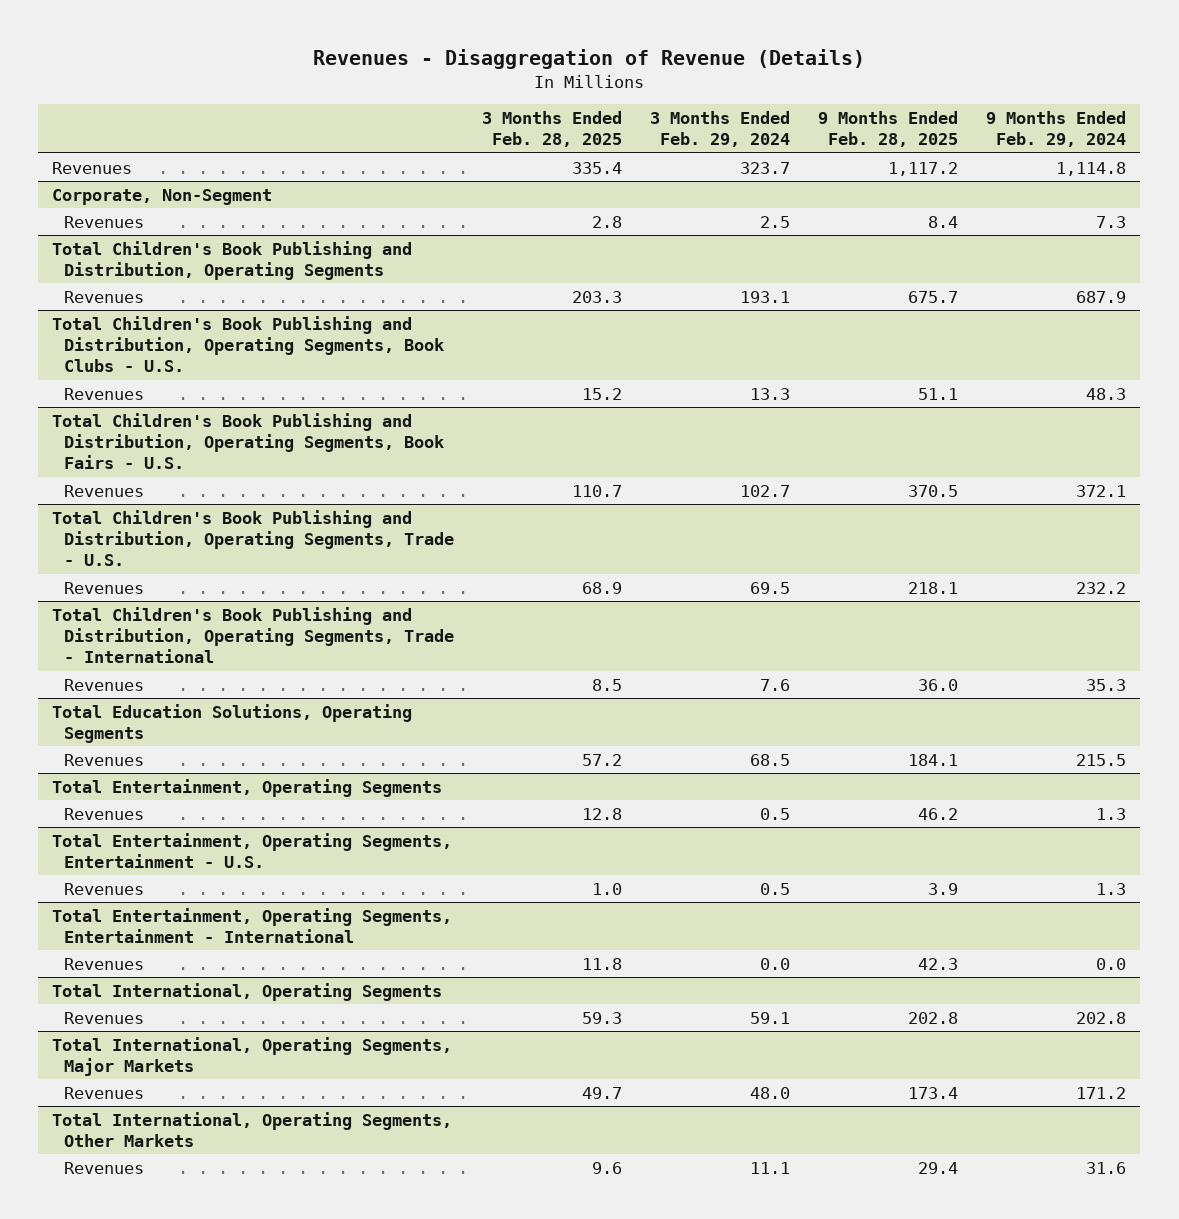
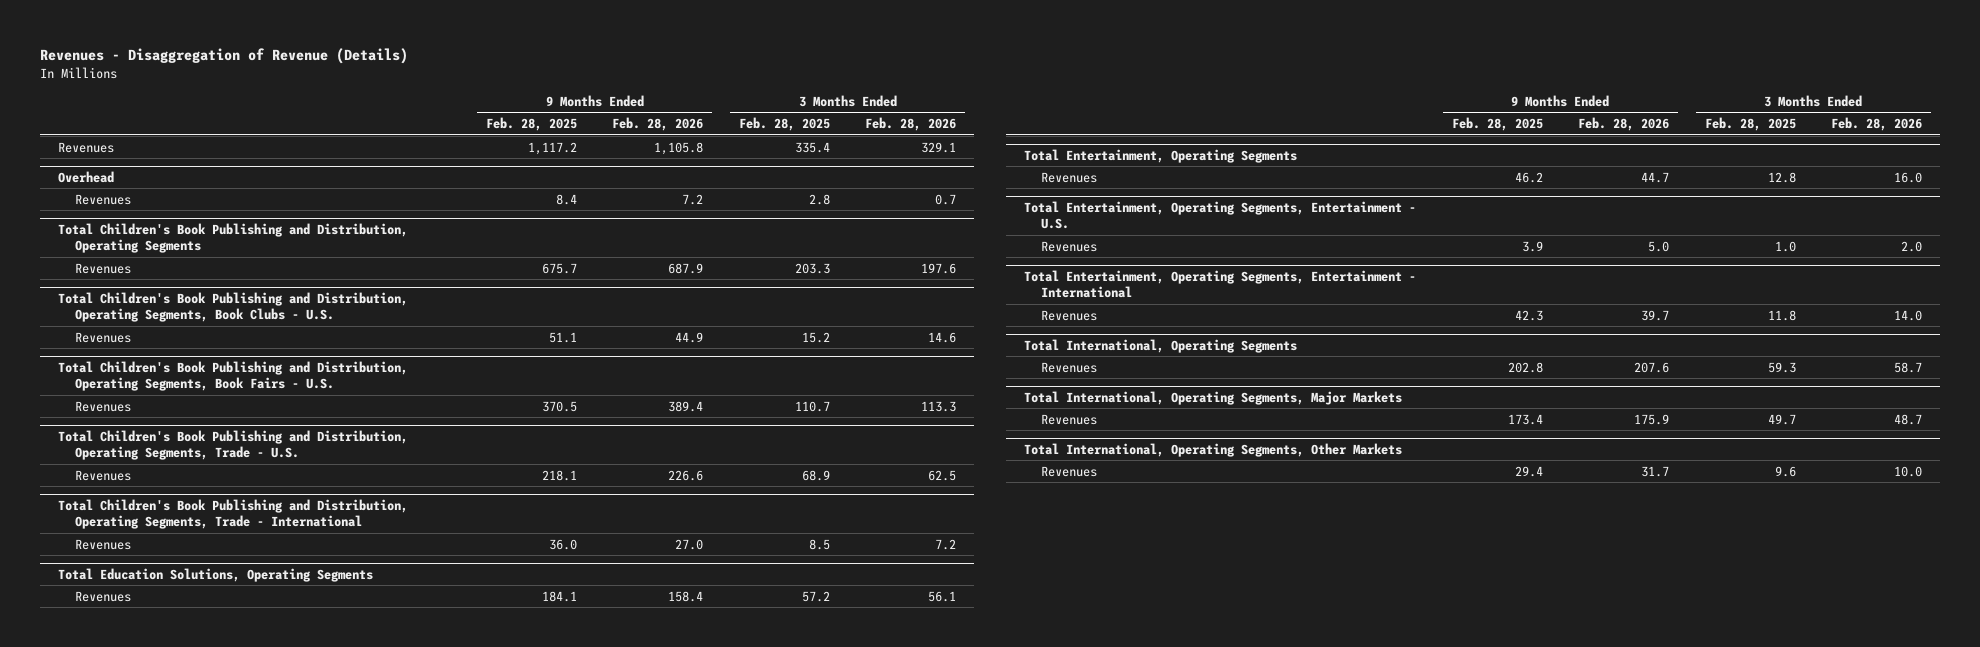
- | 3 Months Ended Feb. 28, 2025 | 3 Months Ended Feb. 29, 2024 | 9 Months Ended Feb. 28, 2025 | 9 Months Ended Feb. 29, 2024
+ | 9 Months Ended Feb. 28, 2025 | 9 Months Ended Feb. 28, 2026 | 3 Months Ended Feb. 28, 2025 | 3 Months Ended Feb. 28, 2026
- Corporate, Non-Segment
+ Overhead

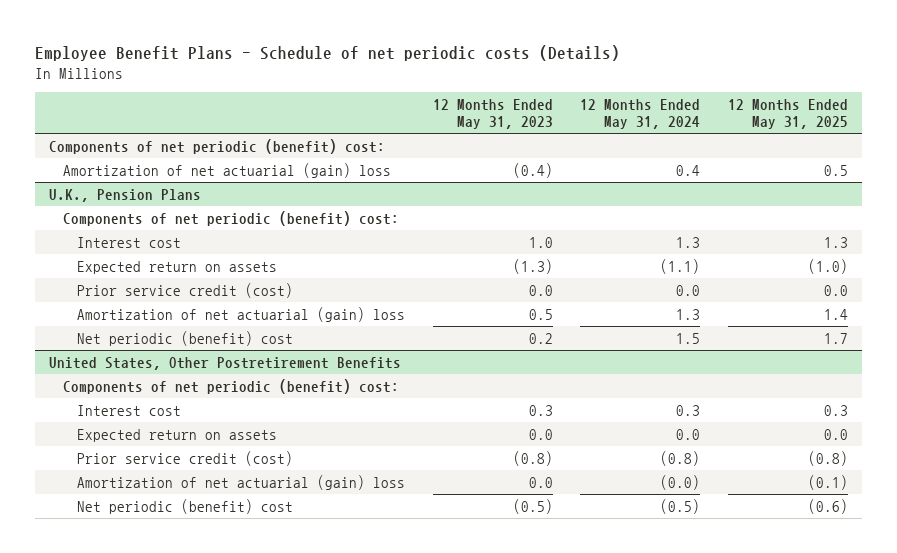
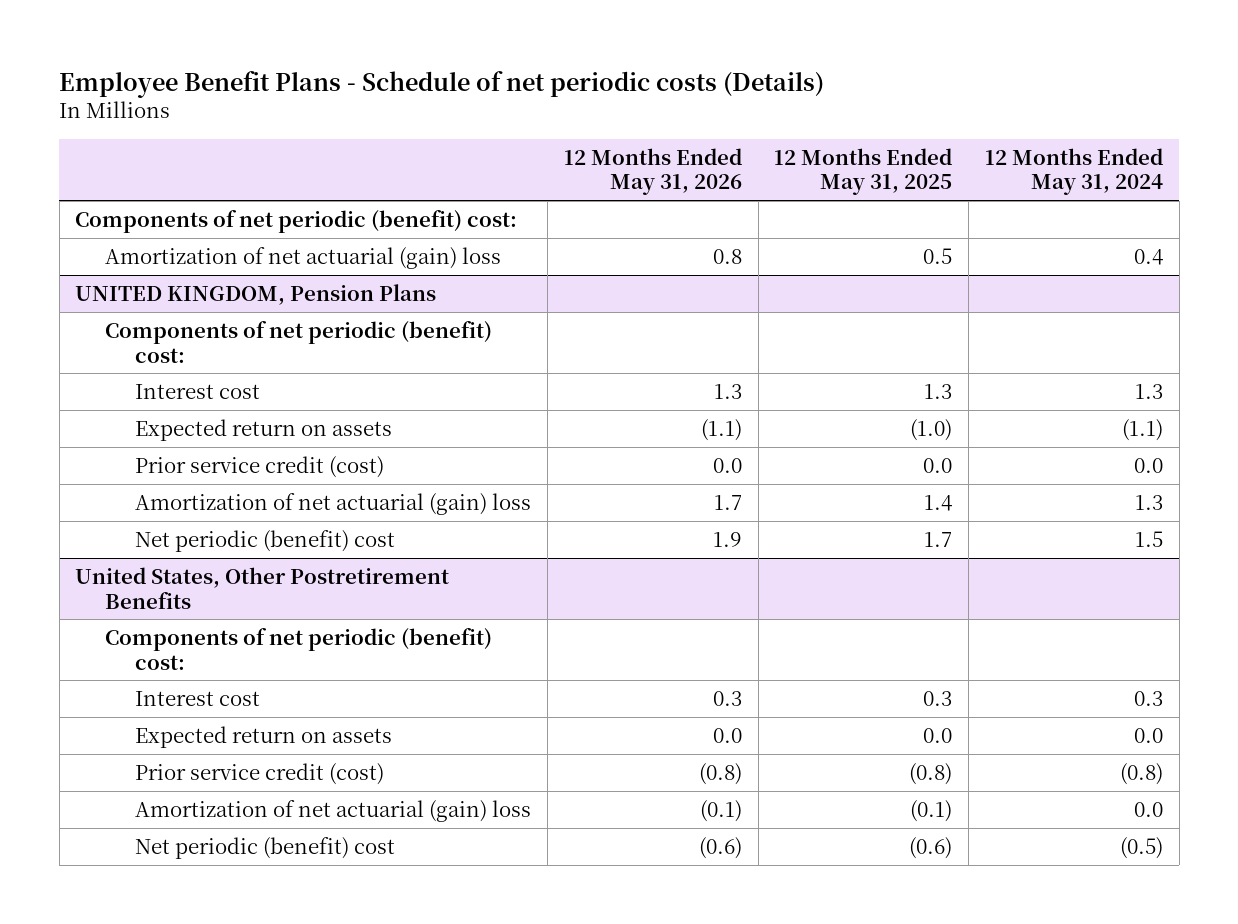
- | 12 Months Ended May 31, 2023 | 12 Months Ended May 31, 2024 | 12 Months Ended May 31, 2025
+ | 12 Months Ended May 31, 2026 | 12 Months Ended May 31, 2025 | 12 Months Ended May 31, 2024
- U.K., Pension Plans
+ UNITED KINGDOM, Pension Plans
@ United States, Other Postretirement Benefits
- Amortization of net actuarial (gain) loss | 0.0 | (0.0) | (0.1)
+ Amortization of net actuarial (gain) loss | (0.1) | (0.1) | 0.0

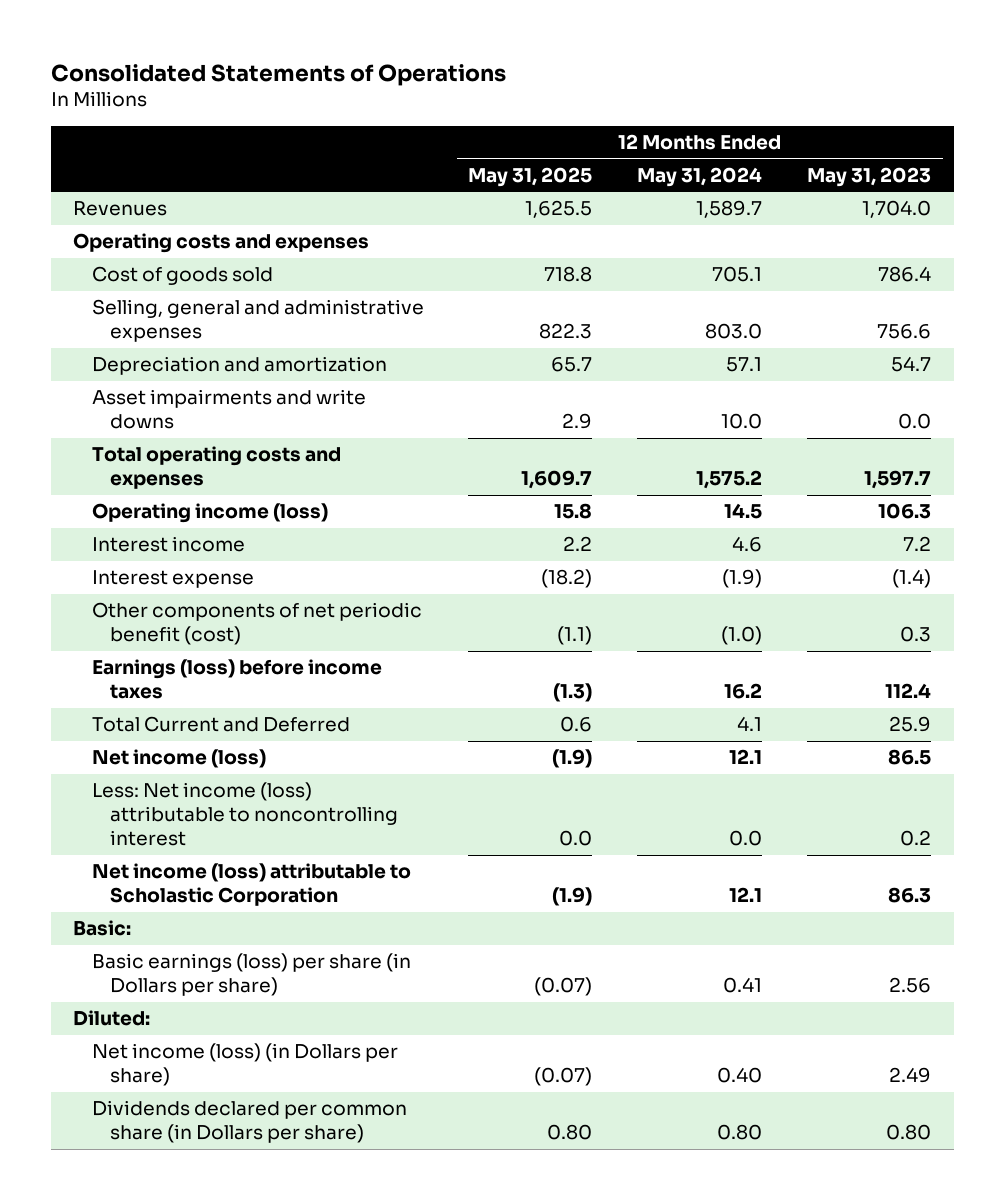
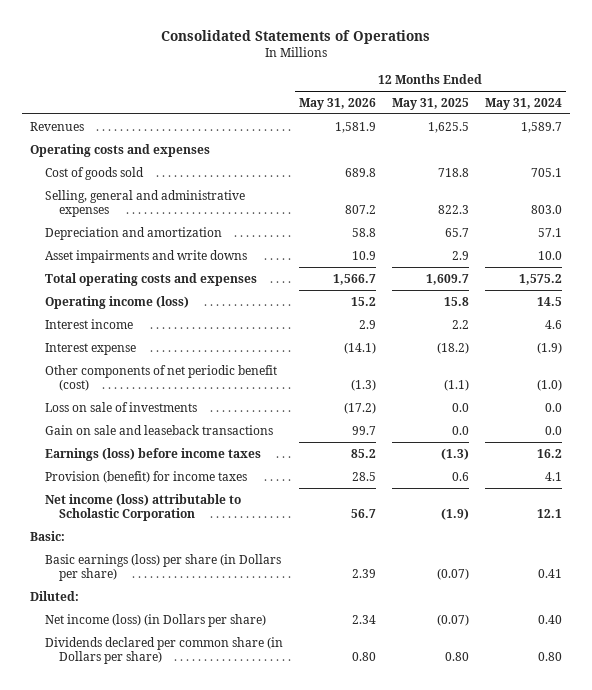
- | 12 Months Ended May 31, 2025 | 12 Months Ended May 31, 2024 | 12 Months Ended May 31, 2023
+ | 12 Months Ended May 31, 2026 | 12 Months Ended May 31, 2025 | 12 Months Ended May 31, 2024
+ Loss on sale of investments | (17.2) | 0.0 | 0.0
+ Gain on sale and leaseback transactions | 99.7 | 0.0 | 0.0
- Total Current and Deferred | 0.6 | 4.1 | 25.9
- Net income (loss) | (1.9) | 12.1 | 86.5
- Less: Net income (loss) attributable to noncontrolling interest | 0.0 | 0.0 | 0.2
+ Provision (benefit) for income taxes | 28.5 | 0.6 | 4.1

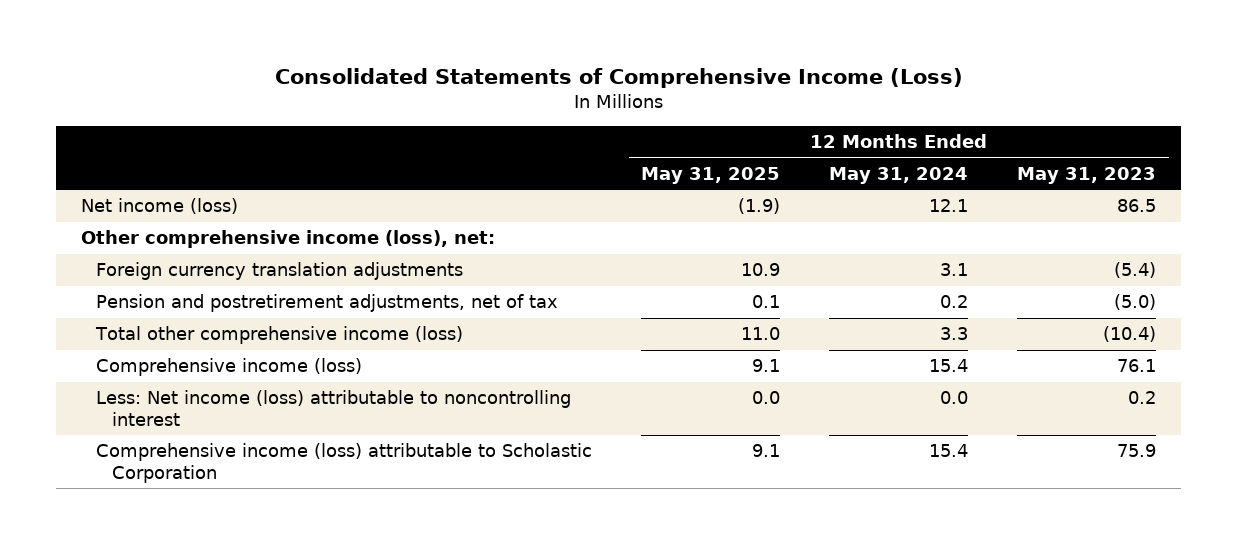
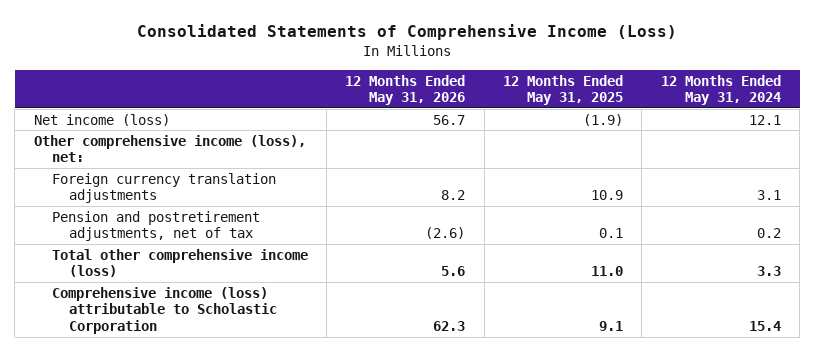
- | 12 Months Ended May 31, 2025 | 12 Months Ended May 31, 2024 | 12 Months Ended May 31, 2023
+ | 12 Months Ended May 31, 2026 | 12 Months Ended May 31, 2025 | 12 Months Ended May 31, 2024
- Comprehensive income (loss) | 9.1 | 15.4 | 76.1
- Less: Net income (loss) attributable to noncontrolling interest | 0.0 | 0.0 | 0.2

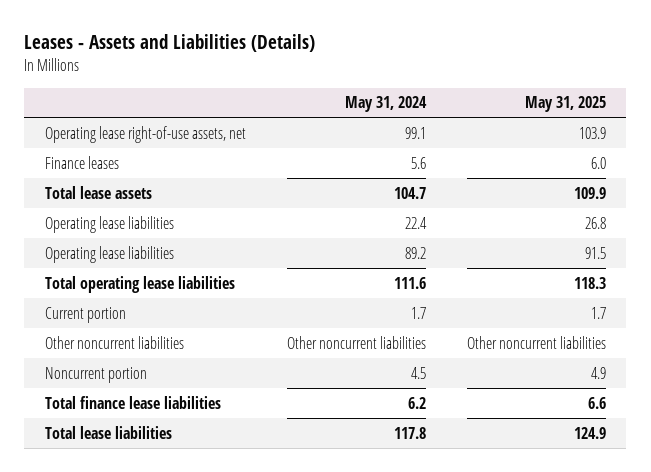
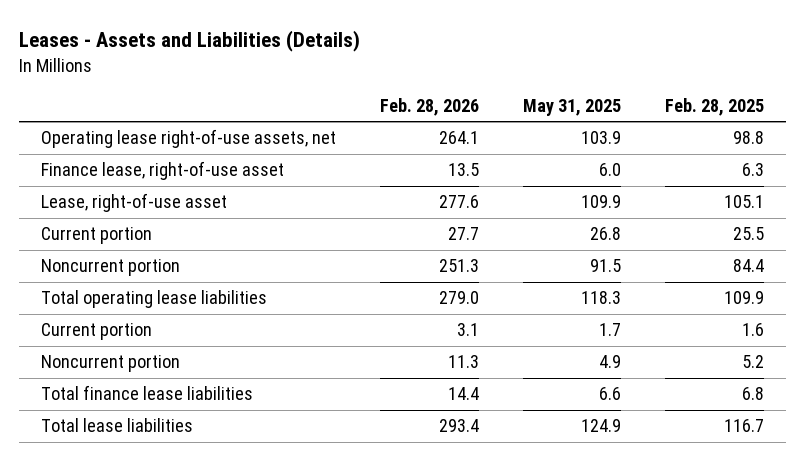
- | May 31, 2024 | May 31, 2025
+ | Feb. 28, 2026 | May 31, 2025 | Feb. 28, 2025
- Finance leases | 5.6 | 6.0
- Total lease assets | 104.7 | 109.9
- Operating lease liabilities | 22.4 | 26.8
- Operating lease liabilities | 89.2 | 91.5
+ Finance lease, right-of-use asset | 13.5 | 6.0 | 6.3
+ Lease, right-of-use asset | 277.6 | 109.9 | 105.1
+ Current portion | 27.7 | 26.8 | 25.5
+ Noncurrent portion | 251.3 | 91.5 | 84.4
- Other noncurrent liabilities | Other noncurrent liabilities | Other noncurrent liabilities

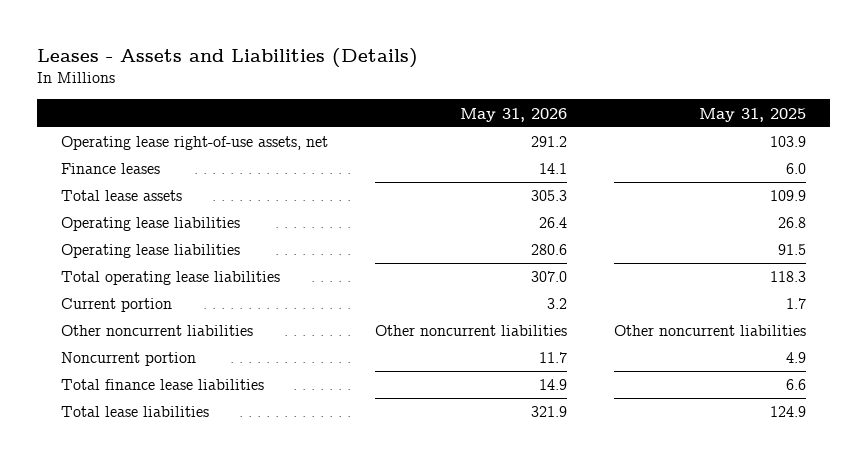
- | Feb. 28, 2026 | May 31, 2025 | Feb. 28, 2025
+ | May 31, 2026 | May 31, 2025
- Finance lease, right-of-use asset | 13.5 | 6.0 | 6.3
- Lease, right-of-use asset | 277.6 | 109.9 | 105.1
- Current portion | 27.7 | 26.8 | 25.5
- Noncurrent portion | 251.3 | 91.5 | 84.4
+ Finance leases | 14.1 | 6.0
+ Total lease assets | 305.3 | 109.9
+ Operating lease liabilities | 26.4 | 26.8
+ Operating lease liabilities | 280.6 | 91.5
+ Other noncurrent liabilities | Other noncurrent liabilities | Other noncurrent liabilities

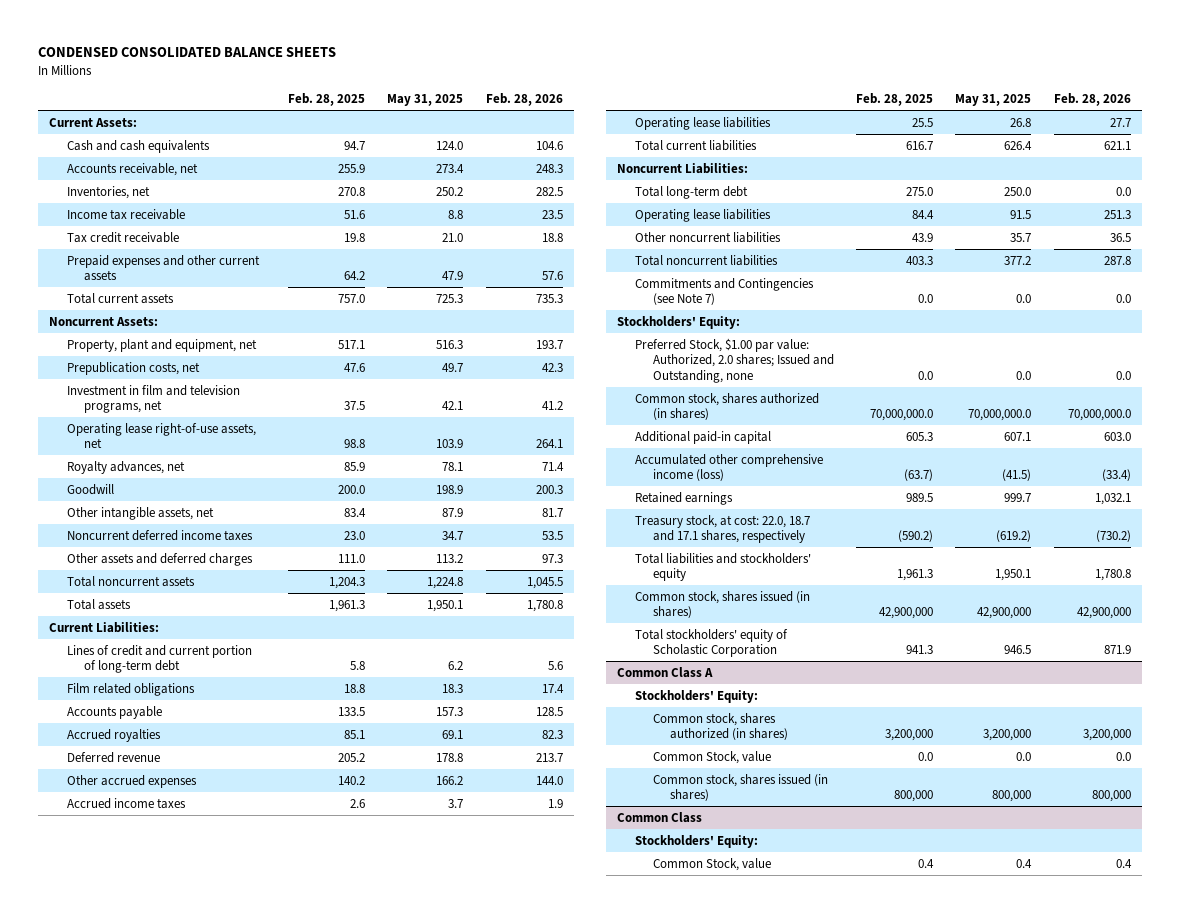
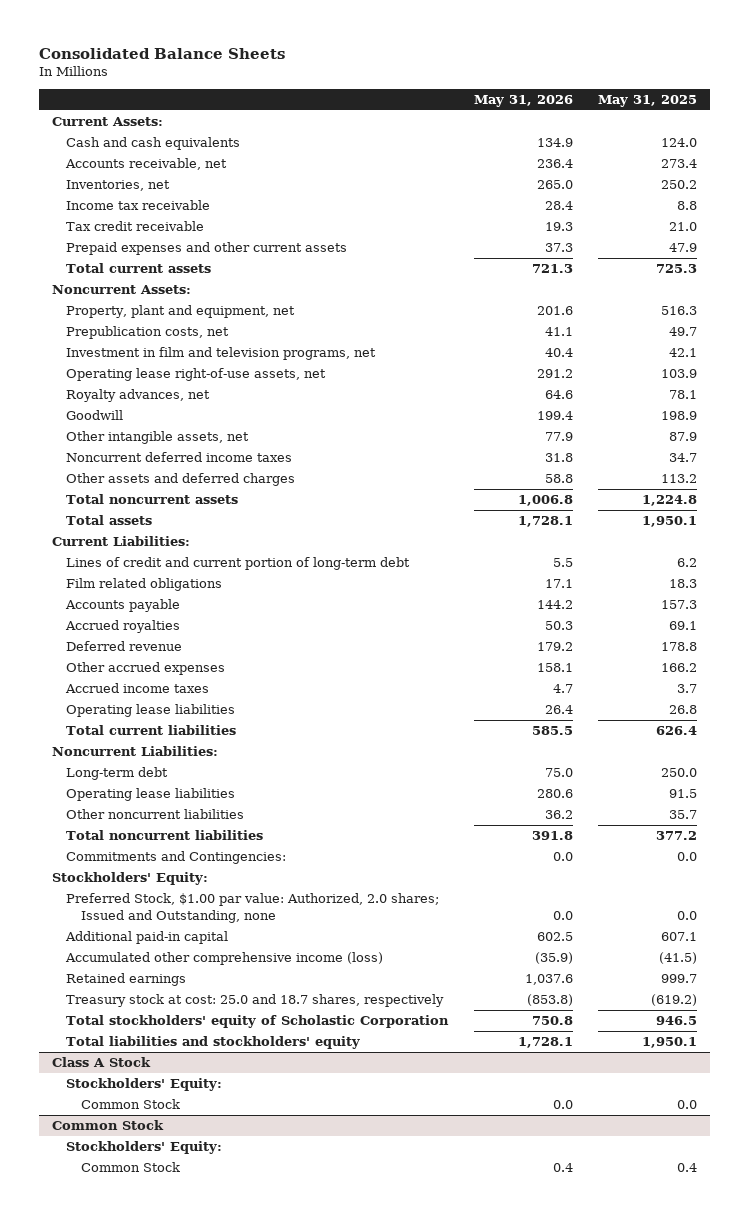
- CONDENSED CONSOLIDATED BALANCE SHEETS
+ Consolidated Balance Sheets
- | Feb. 28, 2025 | May 31, 2025 | Feb. 28, 2026
+ | May 31, 2026 | May 31, 2025
- Total long-term debt | 275.0 | 250.0 | 0.0
+ Long-term debt | 75.0 | 250.0
- Commitments and Contingencies (see Note 7) | 0.0 | 0.0 | 0.0
+ Commitments and Contingencies: | 0.0 | 0.0
- Common stock, shares authorized (in shares) | 70,000,000.0 | 70,000,000.0 | 70,000,000.0
- Treasury stock, at cost: 22.0, 18.7 and 17.1 shares, respectively | (590.2) | (619.2) | (730.2)
- Common stock, shares issued (in shares) | 42,900,000 | 42,900,000 | 42,900,000
+ Treasury stock at cost: 25.0 and 18.7 shares, respectively | (853.8) | (619.2)
- Common Class A
moved down: Total liabilities and stockholders' equity | 1,728.1 | 1,950.1
+ Class A Stock
- Common stock, shares authorized (in shares) | 3,200,000 | 3,200,000 | 3,200,000
- Common Stock, value | 0.0 | 0.0 | 0.0
- Common stock, shares issued (in shares) | 800,000 | 800,000 | 800,000
- Common Class
+ Common Stock | 0.0 | 0.0
+ Common Stock
- Common Stock, value | 0.4 | 0.4 | 0.4
+ Common Stock | 0.4 | 0.4

